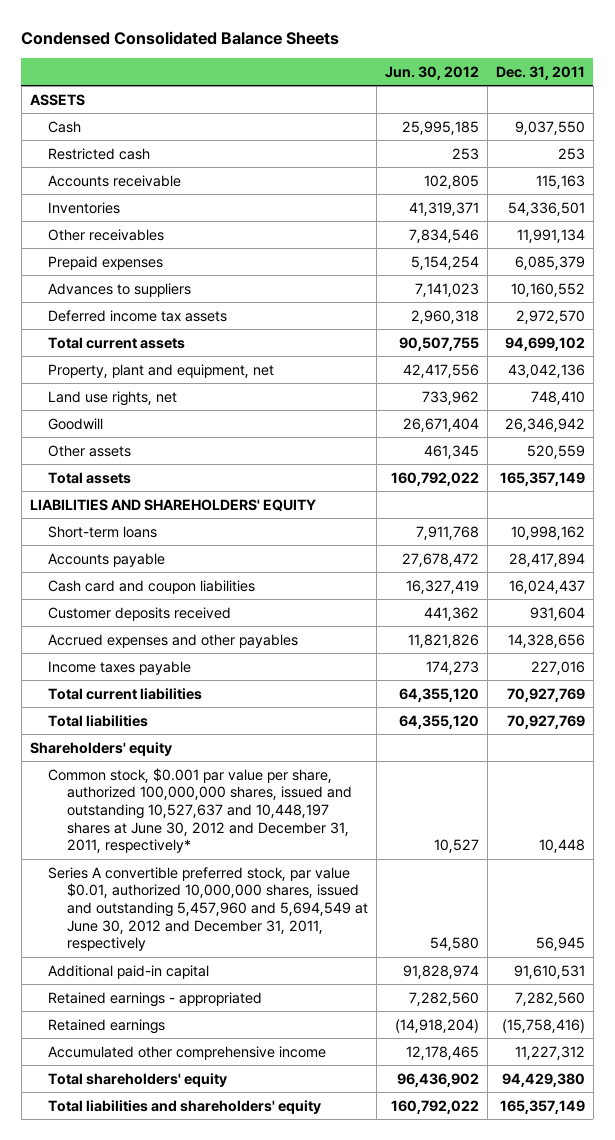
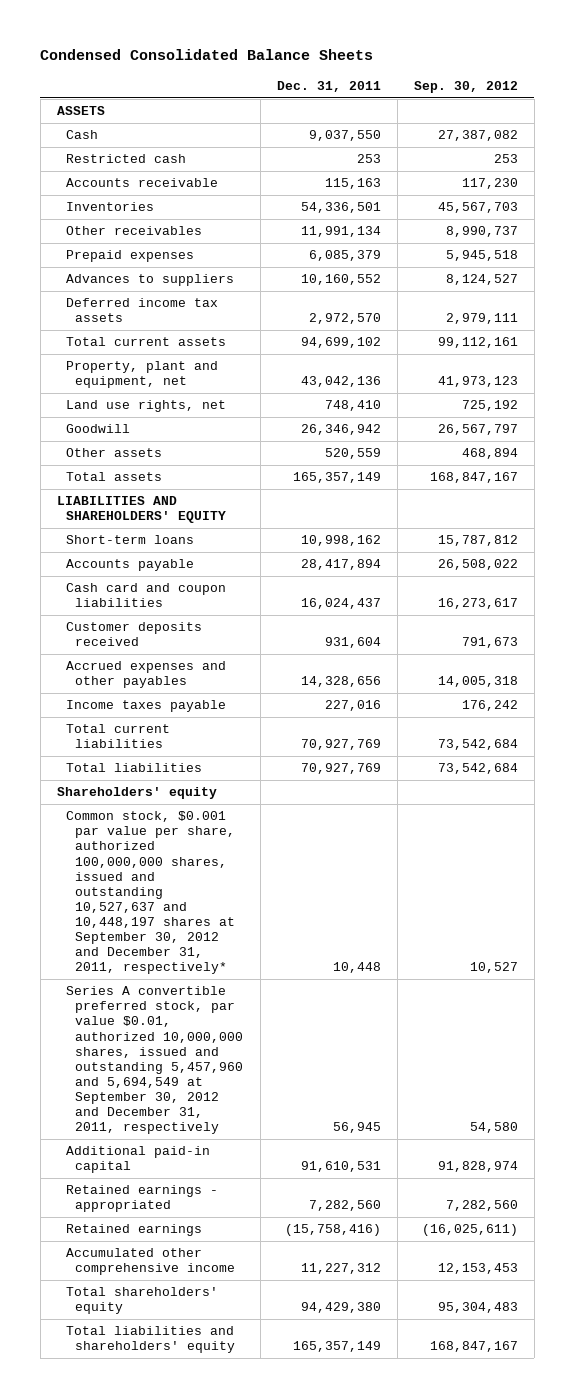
- | Jun. 30, 2012 | Dec. 31, 2011
+ | Dec. 31, 2011 | Sep. 30, 2012
- Common stock, $0.001 par value per share, authorized 100,000,000 shares, issued and outstanding 10,527,637 and 10,448,197 shares at June 30, 2012 and December 31, 2011, respectively* | 10,527 | 10,448
- Series A convertible preferred stock, par value $0.01, authorized 10,000,000 shares, issued and outstanding 5,457,960 and 5,694,549 at June 30, 2012 and December 31, 2011, respectively | 54,580 | 56,945
+ Common stock, $0.001 par value per share, authorized 100,000,000 shares, issued and outstanding 10,527,637 and 10,448,197 shares at September 30, 2012 and December 31, 2011, respectively* | 10,448 | 10,527
+ Series A convertible preferred stock, par value $0.01, authorized 10,000,000 shares, issued and outstanding 5,457,960 and 5,694,549 at September 30, 2012 and December 31, 2011, respectively | 56,945 | 54,580

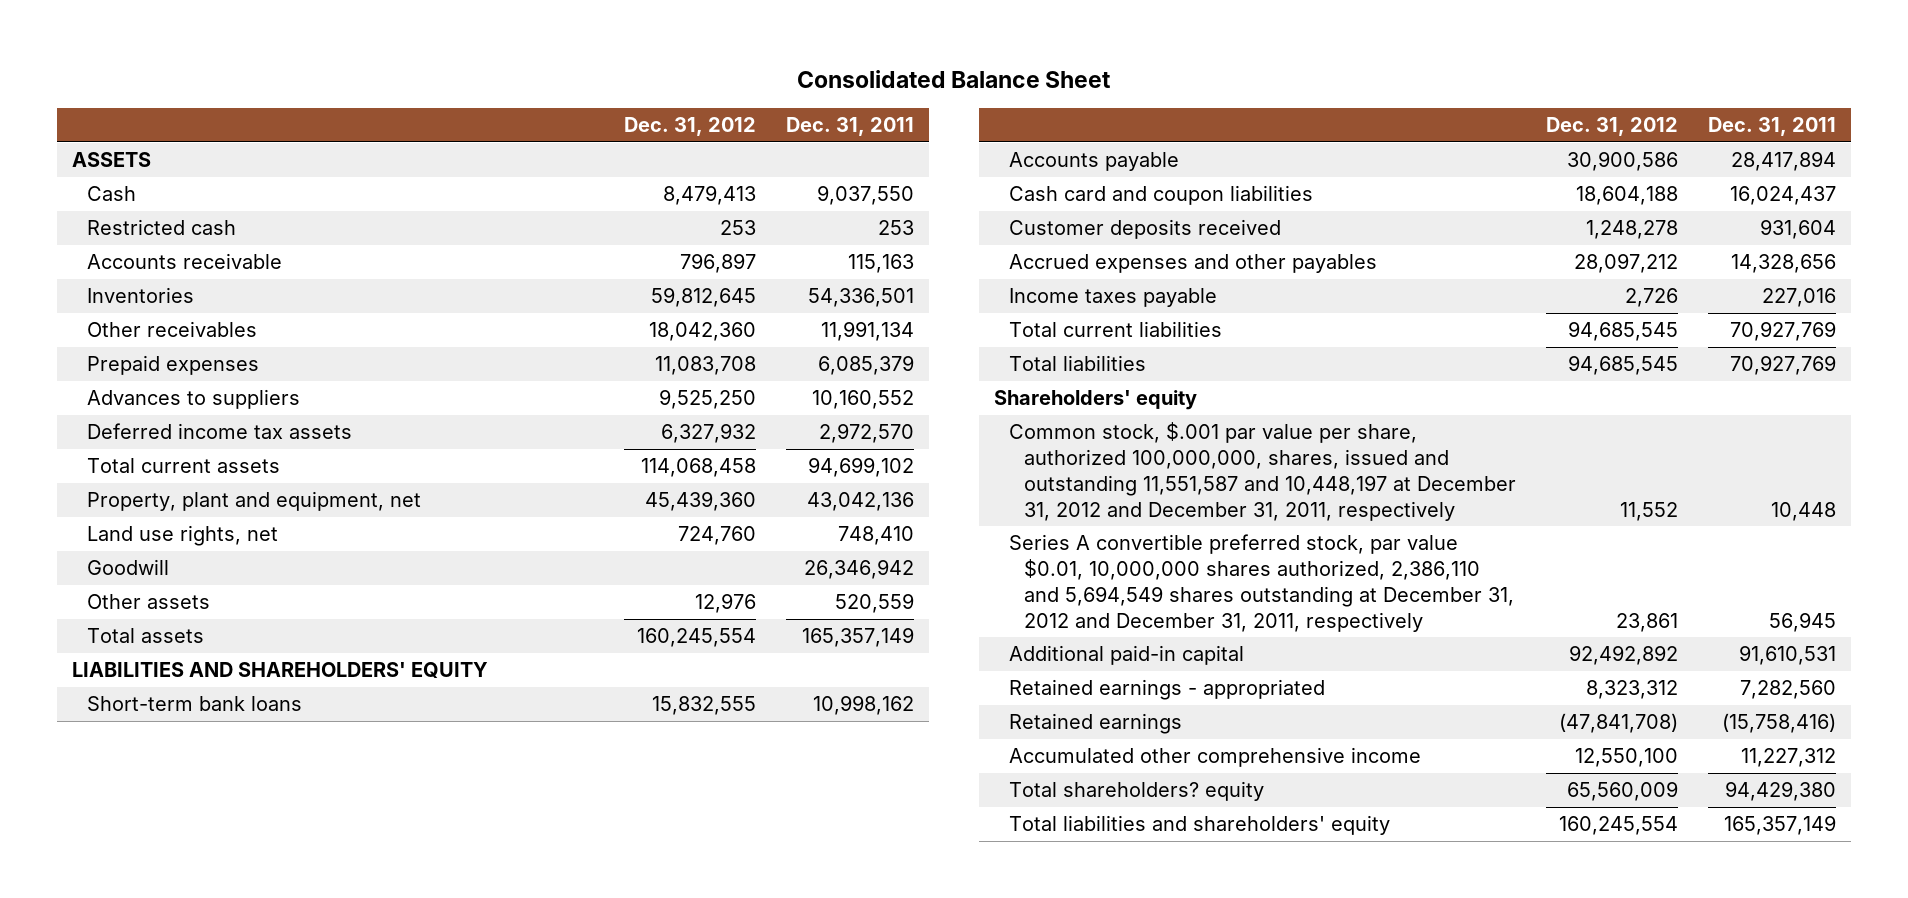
- Condensed Consolidated Balance Sheets
+ Consolidated Balance Sheet
- | Dec. 31, 2011 | Sep. 30, 2012
+ | Dec. 31, 2012 | Dec. 31, 2011
- Short-term loans | 10,998,162 | 15,787,812
+ Short-term bank loans | 15,832,555 | 10,998,162
- Common stock, $0.001 par value per share, authorized 100,000,000 shares, issued and outstanding 10,527,637 and 10,448,197 shares at September 30, 2012 and December 31, 2011, respectively* | 10,448 | 10,527
- Series A convertible preferred stock, par value $0.01, authorized 10,000,000 shares, issued and outstanding 5,457,960 and 5,694,549 at September 30, 2012 and December 31, 2011, respectively | 56,945 | 54,580
+ Common stock, $.001 par value per share, authorized 100,000,000, shares, issued and outstanding 11,551,587 and 10,448,197 at December 31, 2012 and December 31, 2011, respectively | 11,552 | 10,448
+ Series A convertible preferred stock, par value $0.01, 10,000,000 shares authorized, 2,386,110 and 5,694,549 shares outstanding at December 31, 2012 and December 31, 2011, respectively | 23,861 | 56,945
- Total shareholders' equity | 94,429,380 | 95,304,483
+ Total shareholders? equity | 65,560,009 | 94,429,380

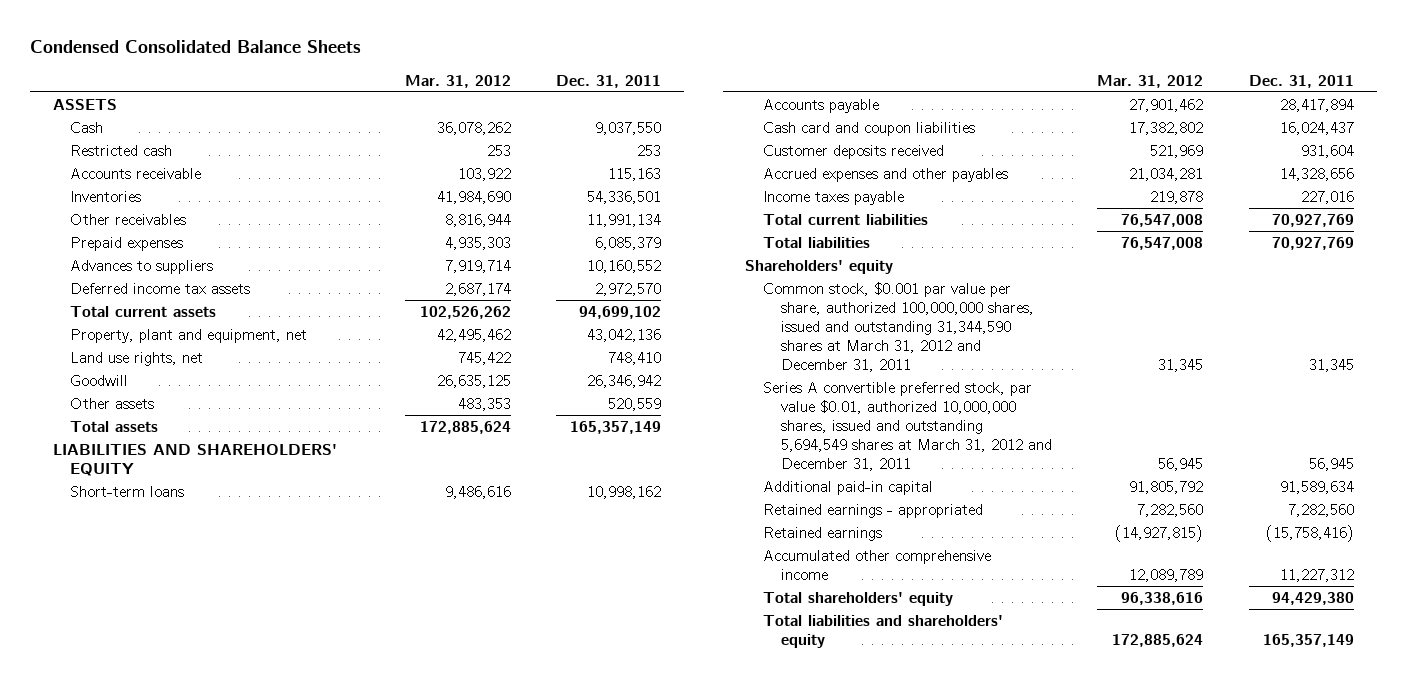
- Consolidated Balance Sheet
+ Condensed Consolidated Balance Sheets
- | Dec. 31, 2012 | Dec. 31, 2011
+ | Mar. 31, 2012 | Dec. 31, 2011
- Short-term bank loans | 15,832,555 | 10,998,162
+ Short-term loans | 9,486,616 | 10,998,162
- Common stock, $.001 par value per share, authorized 100,000,000, shares, issued and outstanding 11,551,587 and 10,448,197 at December 31, 2012 and December 31, 2011, respectively | 11,552 | 10,448
- Series A convertible preferred stock, par value $0.01, 10,000,000 shares authorized, 2,386,110 and 5,694,549 shares outstanding at December 31, 2012 and December 31, 2011, respectively | 23,861 | 56,945
- Additional paid-in capital | 92,492,892 | 91,610,531
+ Common stock, $0.001 par value per share, authorized 100,000,000 shares, issued and outstanding 31,344,590 shares at March 31, 2012 and December 31, 2011 | 31,345 | 31,345
+ Series A convertible preferred stock, par value $0.01, authorized 10,000,000 shares, issued and outstanding 5,694,549 shares at March 31, 2012 and December 31, 2011 | 56,945 | 56,945
+ Additional paid-in capital | 91,805,792 | 91,589,634
- Total shareholders? equity | 65,560,009 | 94,429,380
+ Total shareholders' equity | 96,338,616 | 94,429,380

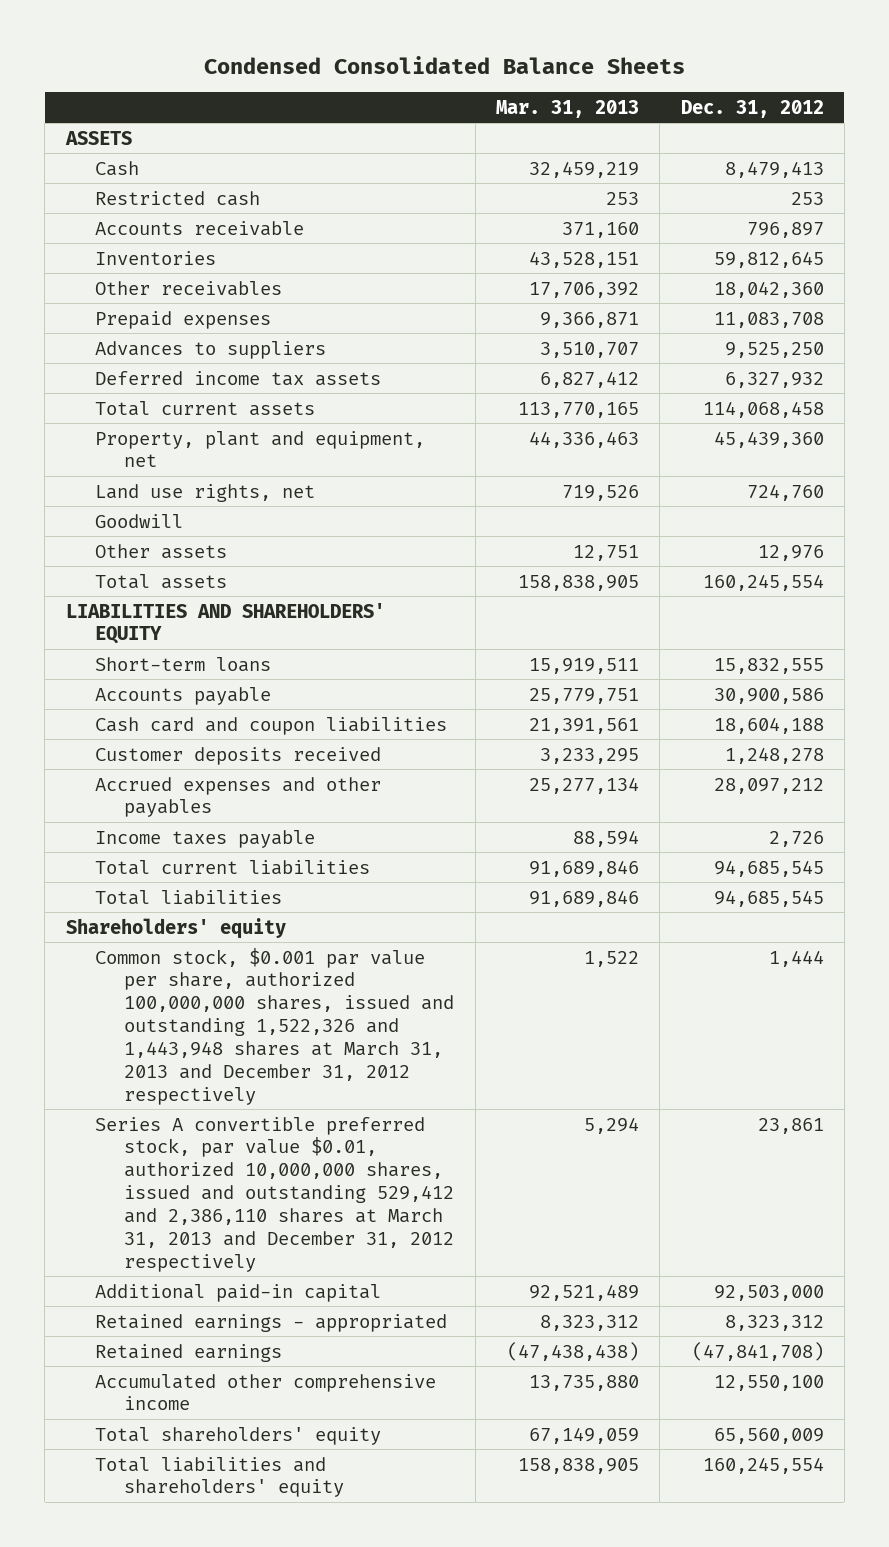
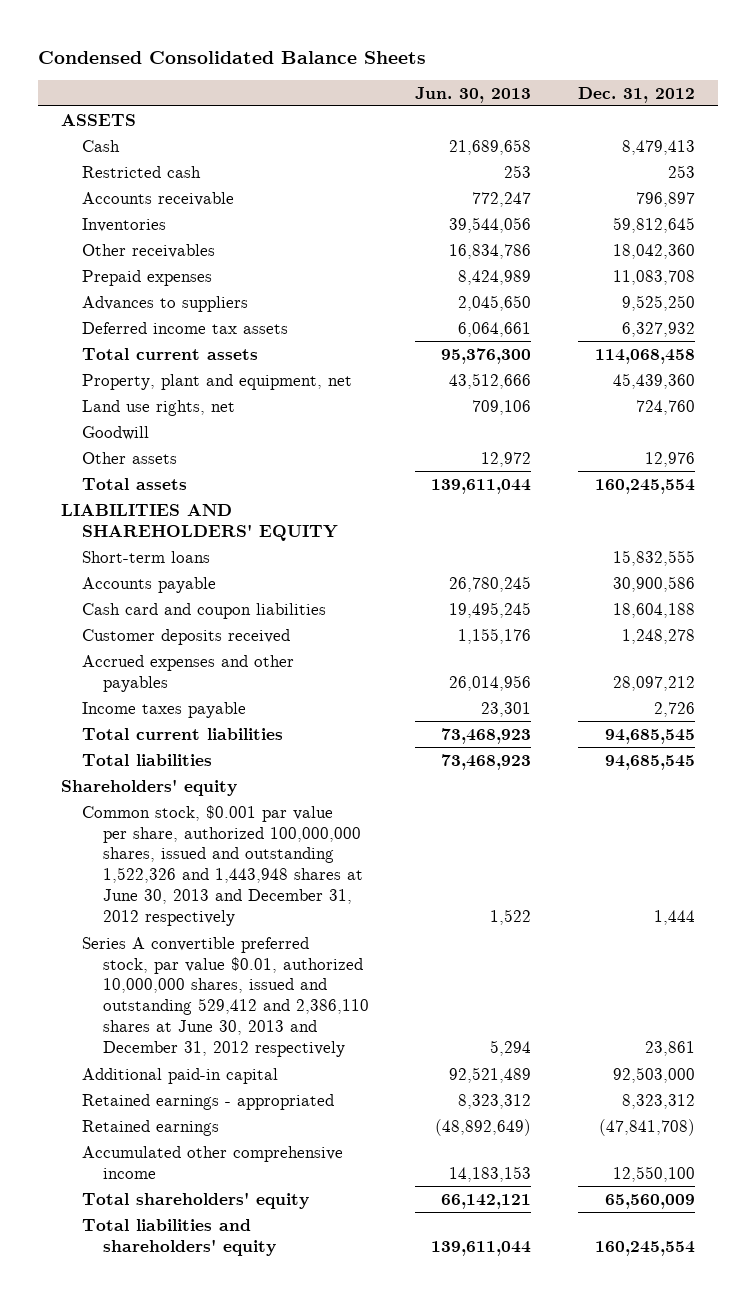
- | Mar. 31, 2013 | Dec. 31, 2012
+ | Jun. 30, 2013 | Dec. 31, 2012
- Common stock, $0.001 par value per share, authorized 100,000,000 shares, issued and outstanding 1,522,326 and 1,443,948 shares at March 31, 2013 and December 31, 2012 respectively | 1,522 | 1,444
- Series A convertible preferred stock, par value $0.01, authorized 10,000,000 shares, issued and outstanding 529,412 and 2,386,110 shares at March 31, 2013 and December 31, 2012 respectively | 5,294 | 23,861
+ Common stock, $0.001 par value per share, authorized 100,000,000 shares, issued and outstanding 1,522,326 and 1,443,948 shares at June 30, 2013 and December 31, 2012 respectively | 1,522 | 1,444
+ Series A convertible preferred stock, par value $0.01, authorized 10,000,000 shares, issued and outstanding 529,412 and 2,386,110 shares at June 30, 2013 and December 31, 2012 respectively | 5,294 | 23,861

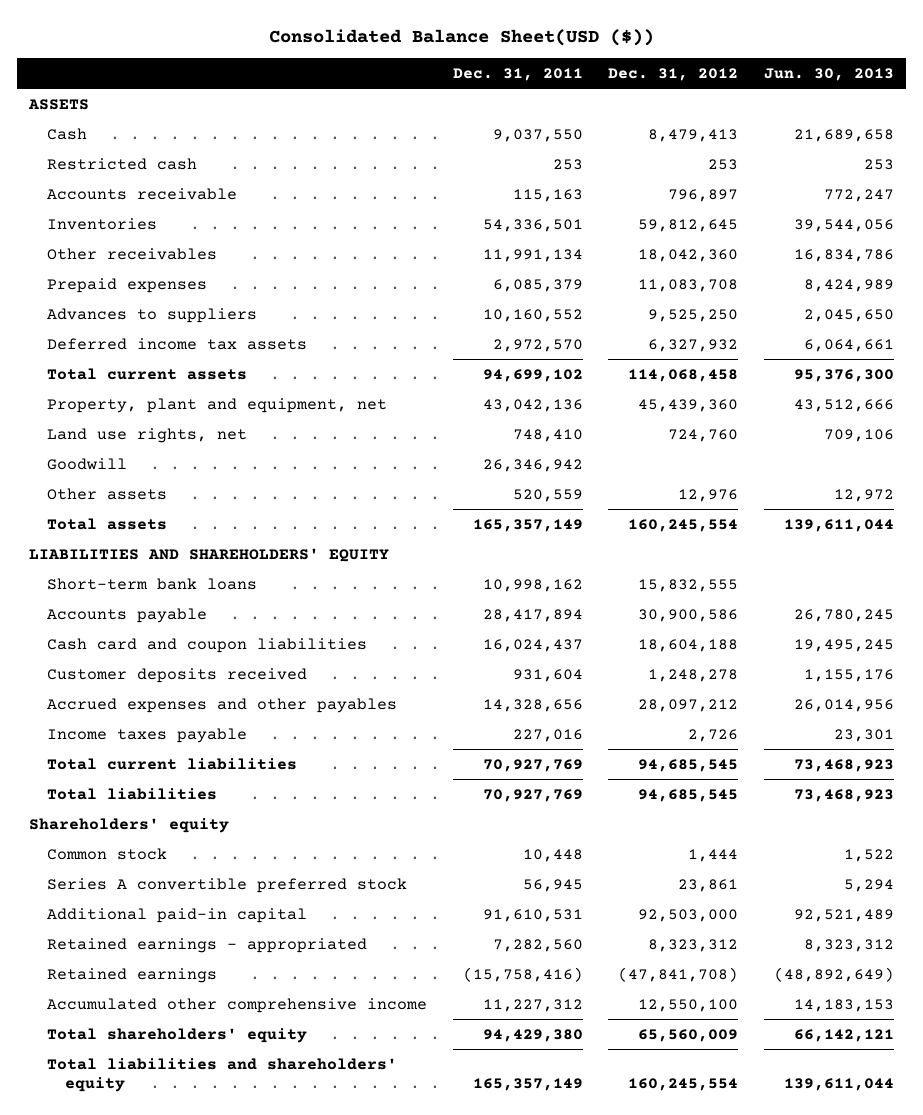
- Condensed Consolidated Balance Sheets
+ Consolidated Balance Sheet(USD ($))
- | Jun. 30, 2013 | Dec. 31, 2012
+ | Dec. 31, 2011 | Dec. 31, 2012 | Jun. 30, 2013
- Short-term loans | | 15,832,555
+ Short-term bank loans | 10,998,162 | 15,832,555 |
- Common stock, $0.001 par value per share, authorized 100,000,000 shares, issued and outstanding 1,522,326 and 1,443,948 shares at June 30, 2013 and December 31, 2012 respectively | 1,522 | 1,444
- Series A convertible preferred stock, par value $0.01, authorized 10,000,000 shares, issued and outstanding 529,412 and 2,386,110 shares at June 30, 2013 and December 31, 2012 respectively | 5,294 | 23,861
+ Common stock | 10,448 | 1,444 | 1,522
+ Series A convertible preferred stock | 56,945 | 23,861 | 5,294

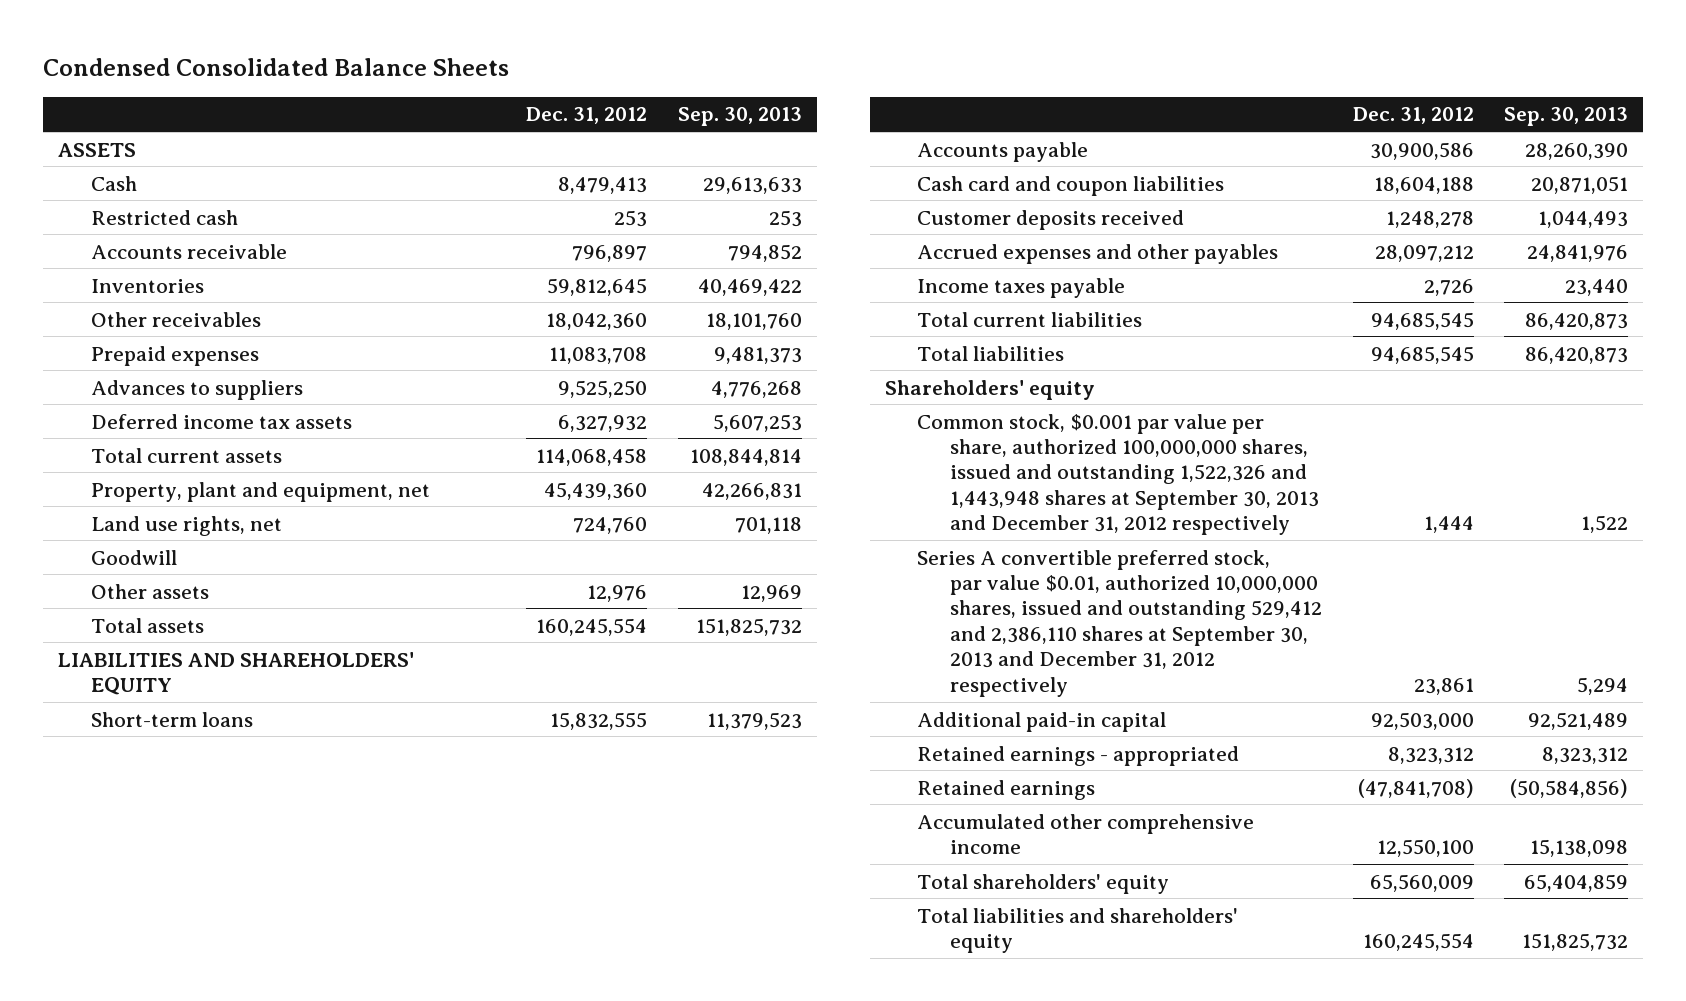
- Consolidated Balance Sheet(USD ($))
+ Condensed Consolidated Balance Sheets
- | Dec. 31, 2011 | Dec. 31, 2012 | Jun. 30, 2013
+ | Dec. 31, 2012 | Sep. 30, 2013
- Short-term bank loans | 10,998,162 | 15,832,555 |
+ Short-term loans | 15,832,555 | 11,379,523
- Common stock | 10,448 | 1,444 | 1,522
- Series A convertible preferred stock | 56,945 | 23,861 | 5,294
+ Common stock, $0.001 par value per share, authorized 100,000,000 shares, issued and outstanding 1,522,326 and 1,443,948 shares at September 30, 2013 and December 31, 2012 respectively | 1,444 | 1,522
+ Series A convertible preferred stock, par value $0.01, authorized 10,000,000 shares, issued and outstanding 529,412 and 2,386,110 shares at September 30, 2013 and December 31, 2012 respectively | 23,861 | 5,294

